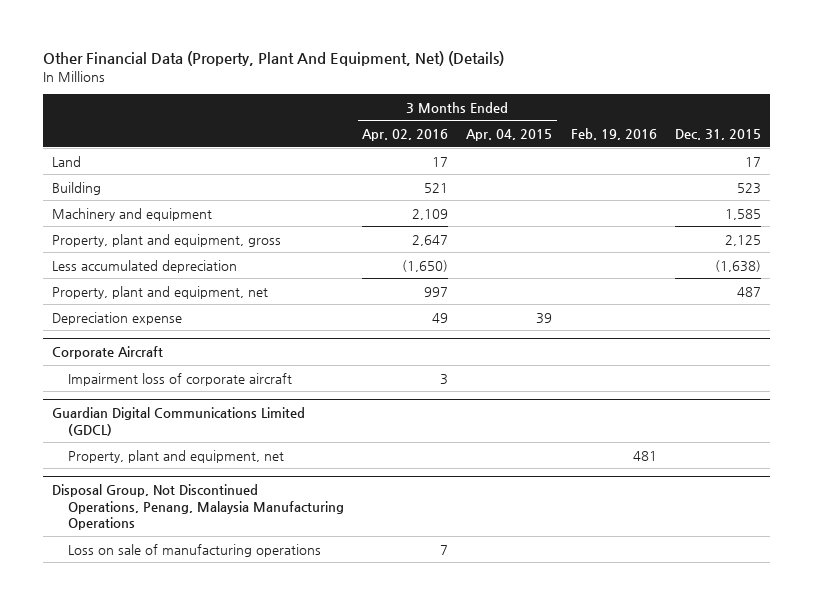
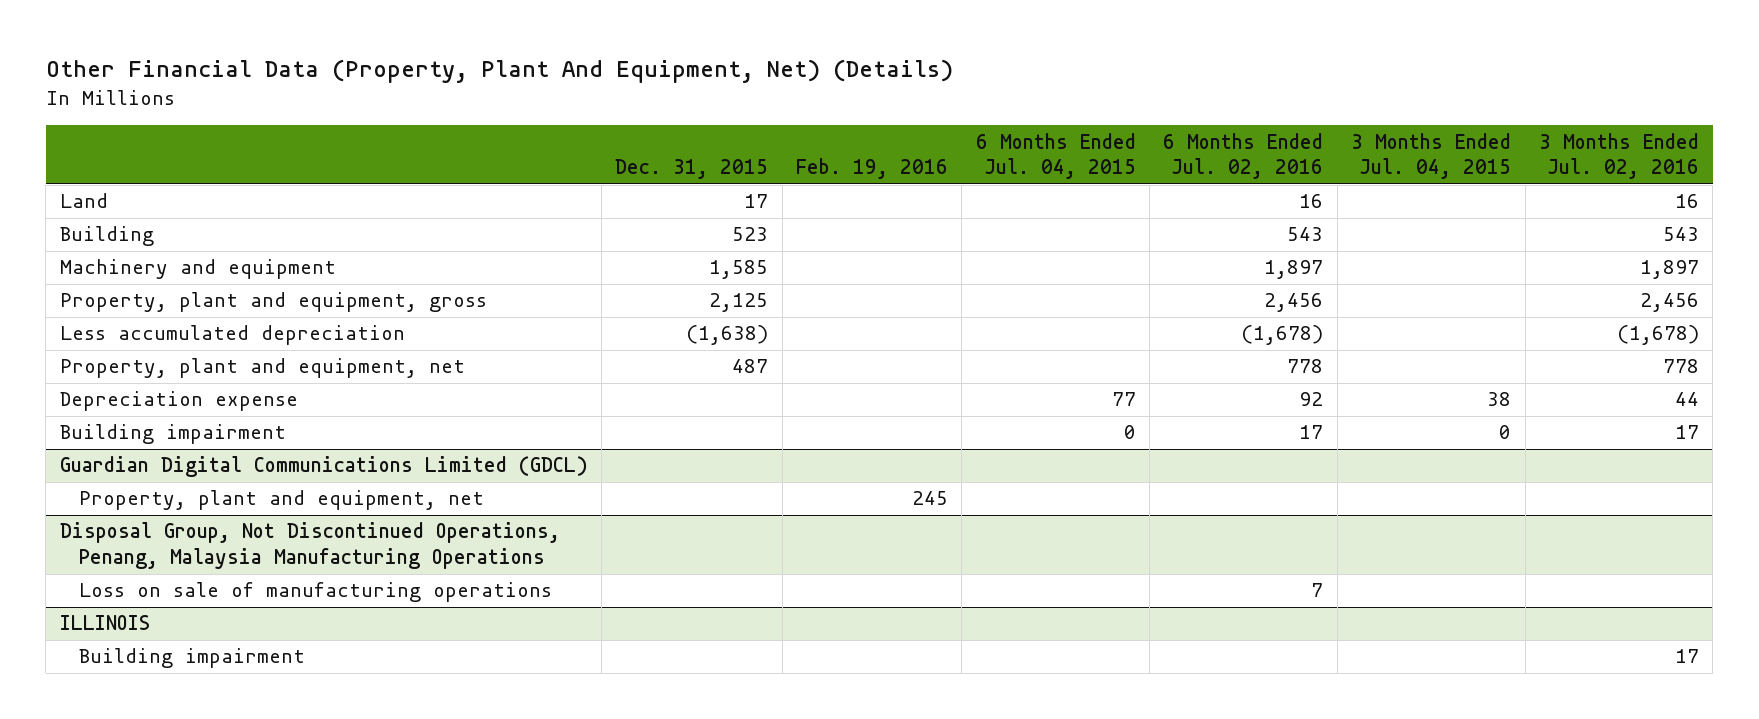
- | 3 Months Ended Apr. 02, 2016 | 3 Months Ended Apr. 04, 2015 | Feb. 19, 2016 | Dec. 31, 2015
+ | Dec. 31, 2015 | Feb. 19, 2016 | 6 Months Ended Jul. 04, 2015 | 6 Months Ended Jul. 02, 2016 | 3 Months Ended Jul. 04, 2015 | 3 Months Ended Jul. 02, 2016
- Corporate Aircraft
- Impairment loss of corporate aircraft | 3 | | |
+ Building impairment | | | 0 | 17 | 0 | 17
@ Guardian Digital Communications Limited (GDCL)
- Property, plant and equipment, net | | | 481 |
+ Property, plant and equipment, net | | 245 | | | |
+ ILLINOIS
+ Building impairment | | | | | | 17

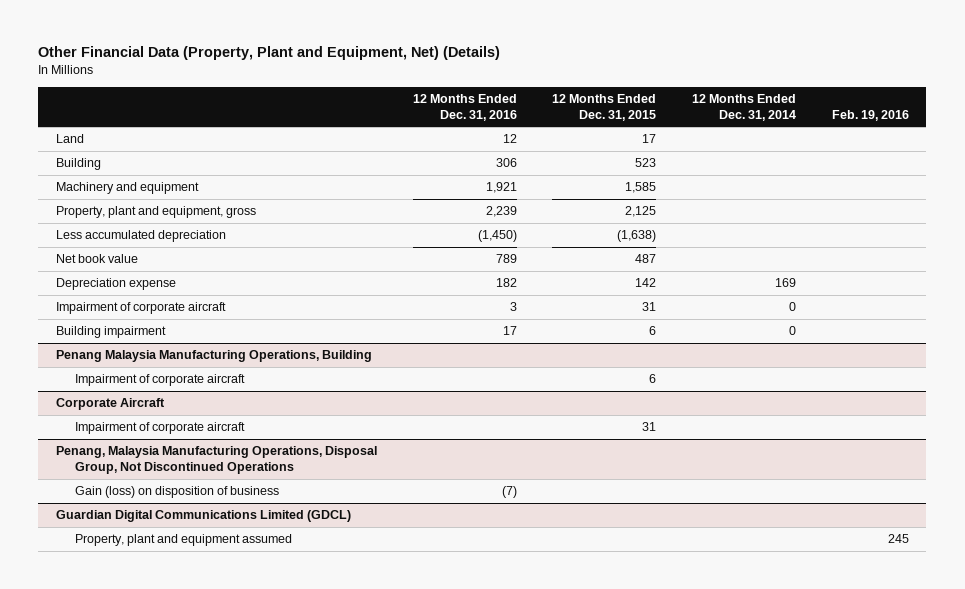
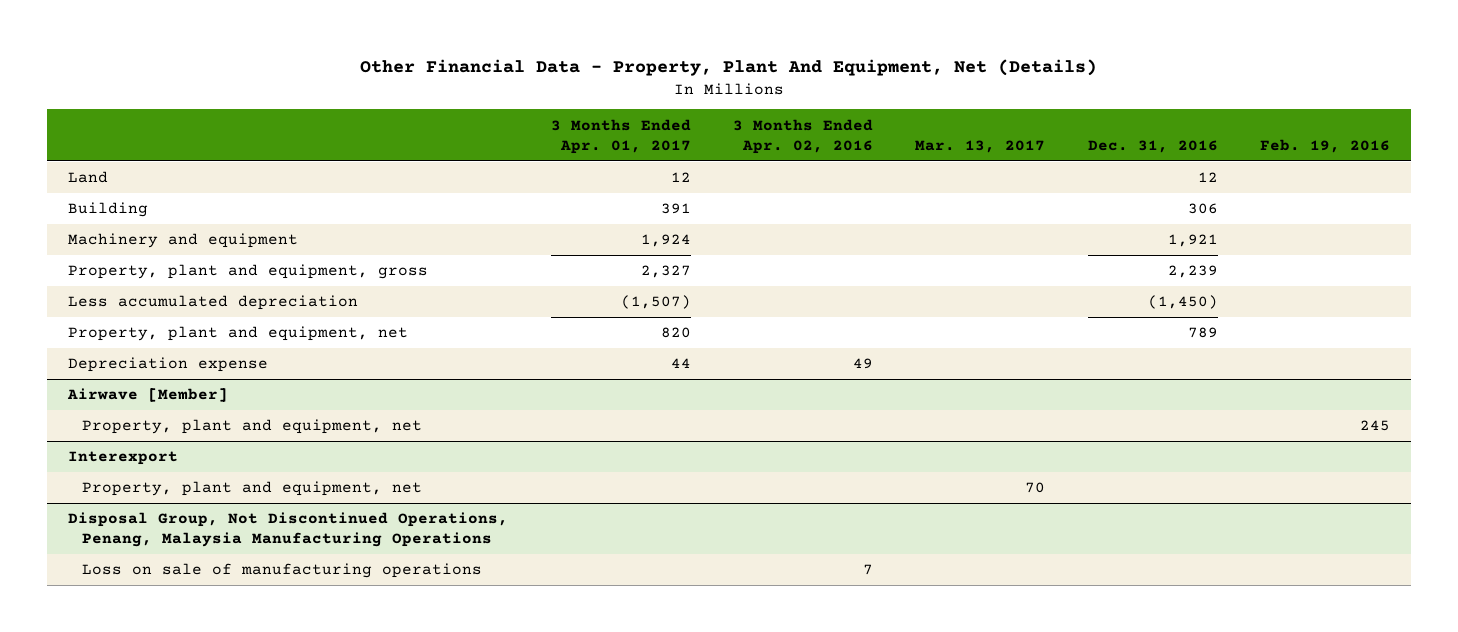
- Other Financial Data (Property, Plant and Equipment, Net) (Details)
+ Other Financial Data - Property, Plant And Equipment, Net (Details)
- | 12 Months Ended Dec. 31, 2016 | 12 Months Ended Dec. 31, 2015 | 12 Months Ended Dec. 31, 2014 | Feb. 19, 2016
+ | 3 Months Ended Apr. 01, 2017 | 3 Months Ended Apr. 02, 2016 | Mar. 13, 2017 | Dec. 31, 2016 | Feb. 19, 2016
- Net book value | 789 | 487 | |
+ Property, plant and equipment, net | 820 | | | 789 |
- Impairment of corporate aircraft | 3 | 31 | 0 |
- Building impairment | 17 | 6 | 0 |
- Penang Malaysia Manufacturing Operations, Building
- Impairment of corporate aircraft | | 6 | |
- Corporate Aircraft
- Impairment of corporate aircraft | | 31 | |
- Penang, Malaysia Manufacturing Operations, Disposal Group, Not Discontinued Operations
- Gain (loss) on disposition of business | (7) | | |
- Guardian Digital Communications Limited (GDCL)
- Property, plant and equipment assumed | | | | 245
+ Airwave [Member]
+ Property, plant and equipment, net | | | | | 245
+ Interexport
+ Property, plant and equipment, net | | | 70 | |
+ Disposal Group, Not Discontinued Operations, Penang, Malaysia Manufacturing Operations
+ Loss on sale of manufacturing operations | | 7 | | |

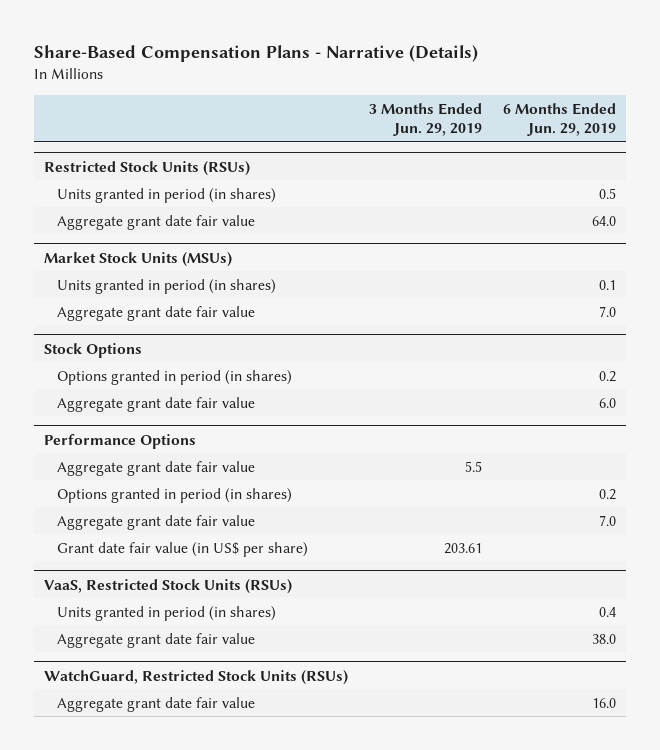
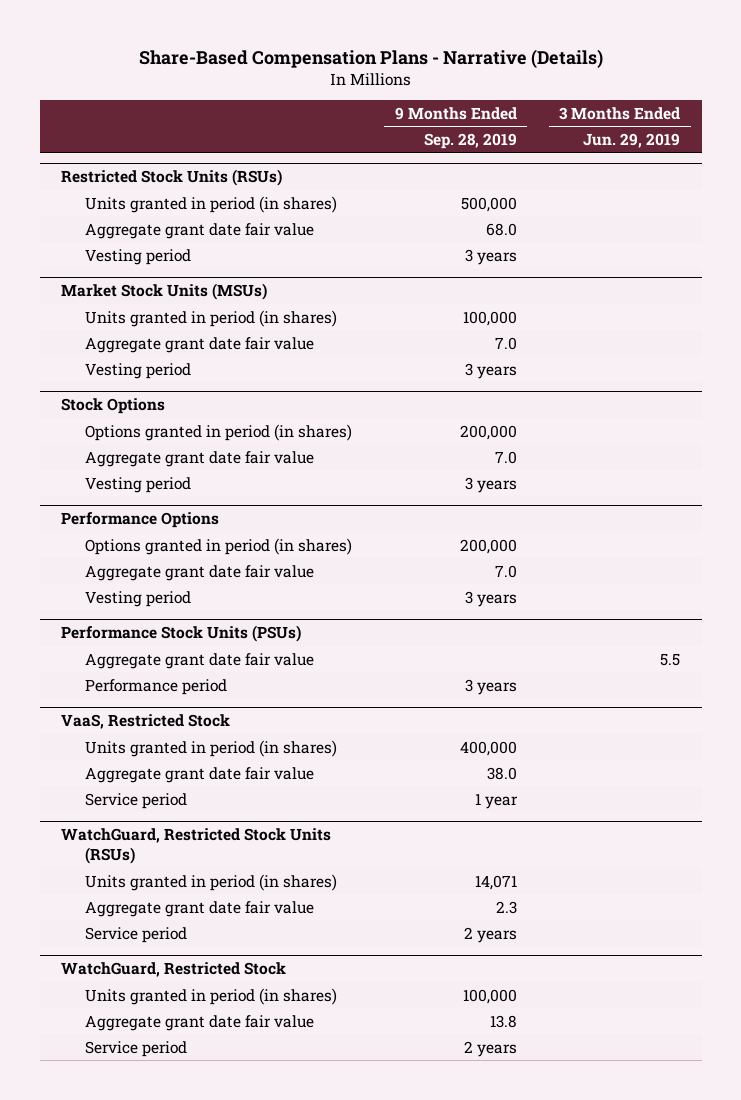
- | 3 Months Ended Jun. 29, 2019 | 6 Months Ended Jun. 29, 2019
+ | 9 Months Ended Sep. 28, 2019 | 3 Months Ended Jun. 29, 2019
@ Restricted Stock Units (RSUs)
+ Vesting period | 3 years |
@ Market Stock Units (MSUs)
+ Vesting period | 3 years |
@ Stock Options
+ Vesting period | 3 years |
@ Performance Options
- Aggregate grant date fair value | 5.5 |
- Grant date fair value (in US$ per share) | 203.61 |
- VaaS, Restricted Stock Units (RSUs)
@ Performance Options
+ Vesting period | 3 years |
+ Performance Stock Units (PSUs)
+ Aggregate grant date fair value | | 5.5
+ Performance period | 3 years |
+ VaaS, Restricted Stock
+ Service period | 1 year |
@ WatchGuard, Restricted Stock Units (RSUs)
+ Units granted in period (in shares) | 14,071 |
+ Service period | 2 years |
+ WatchGuard, Restricted Stock
+ Units granted in period (in shares) | 100,000 |
+ Aggregate grant date fair value | 13.8 |
+ Service period | 2 years |

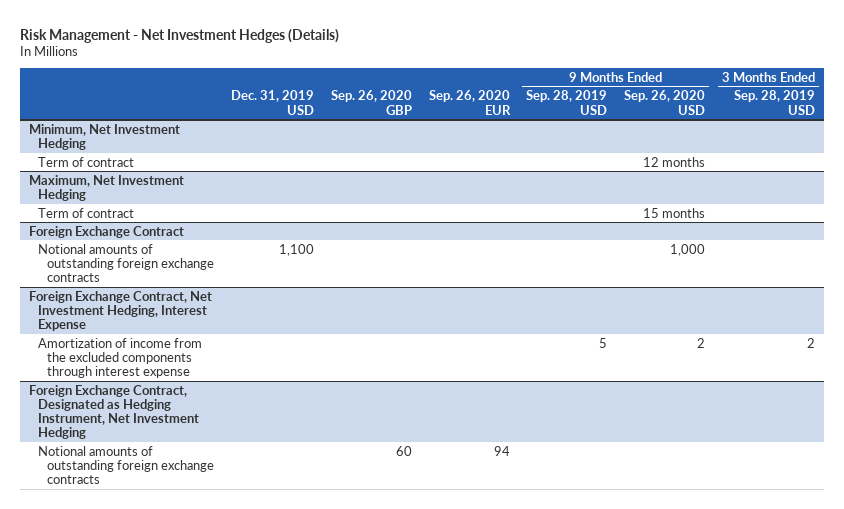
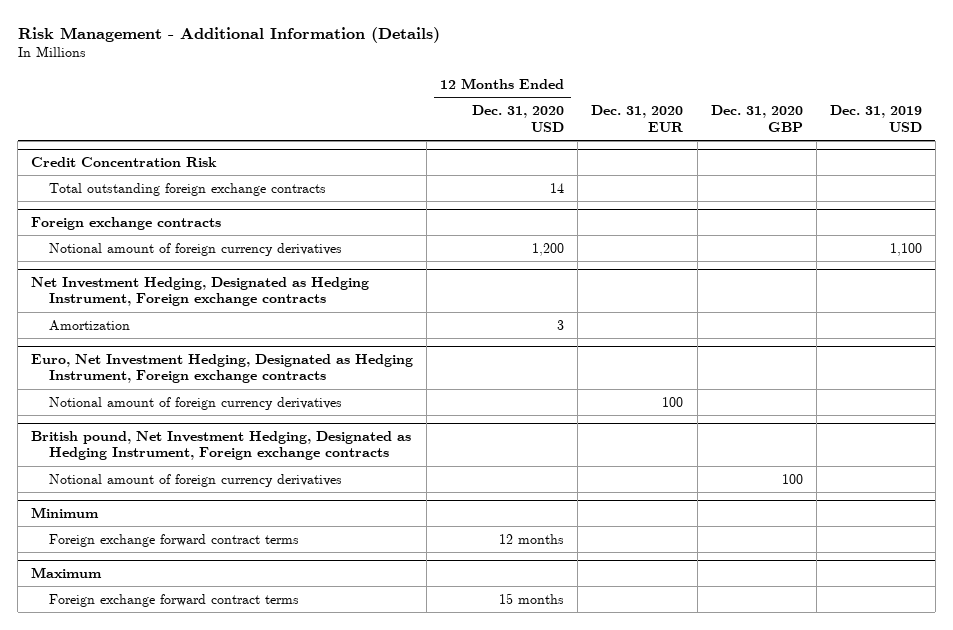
- Risk Management - Net Investment Hedges (Details)
+ Risk Management - Additional Information (Details)
- | Dec. 31, 2019 USD | Sep. 26, 2020 GBP | Sep. 26, 2020 EUR | 9 Months Ended Sep. 28, 2019 USD | 9 Months Ended Sep. 26, 2020 USD | 3 Months Ended Sep. 28, 2019 USD
+ | 12 Months Ended Dec. 31, 2020 USD | Dec. 31, 2020 EUR | Dec. 31, 2020 GBP | Dec. 31, 2019 USD
- Minimum, Net Investment Hedging
- Term of contract | | | | | 12 months |
- Maximum, Net Investment Hedging
- Term of contract | | | | | 15 months |
- Foreign Exchange Contract
- Notional amounts of outstanding foreign exchange contracts | 1,100 | | | | 1,000 |
- Foreign Exchange Contract, Net Investment Hedging, Interest Expense
- Amortization of income from the excluded components through interest expense | | | | 5 | 2 | 2
- Foreign Exchange Contract, Designated as Hedging Instrument, Net Investment Hedging
- Notional amounts of outstanding foreign exchange contracts | | 60 | 94 | | |
+ Credit Concentration Risk
+ Total outstanding foreign exchange contracts | 14 | | |
+ Foreign exchange contracts
+ Notional amount of foreign currency derivatives | 1,200 | | | 1,100
+ Net Investment Hedging, Designated as Hedging Instrument, Foreign exchange contracts
+ Amortization | 3 | | |
+ Euro, Net Investment Hedging, Designated as Hedging Instrument, Foreign exchange contracts
+ Notional amount of foreign currency derivatives | | 100 | |
+ British pound, Net Investment Hedging, Designated as Hedging Instrument, Foreign exchange contracts
+ Notional amount of foreign currency derivatives | | | 100 |
+ Minimum
+ Foreign exchange forward contract terms | 12 months | | |
+ Maximum
+ Foreign exchange forward contract terms | 15 months | | |

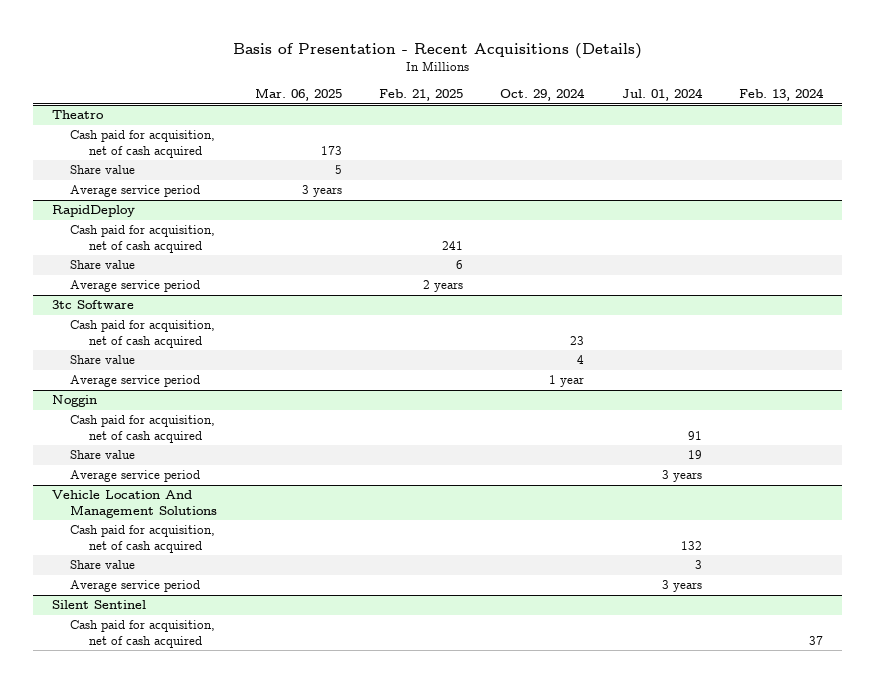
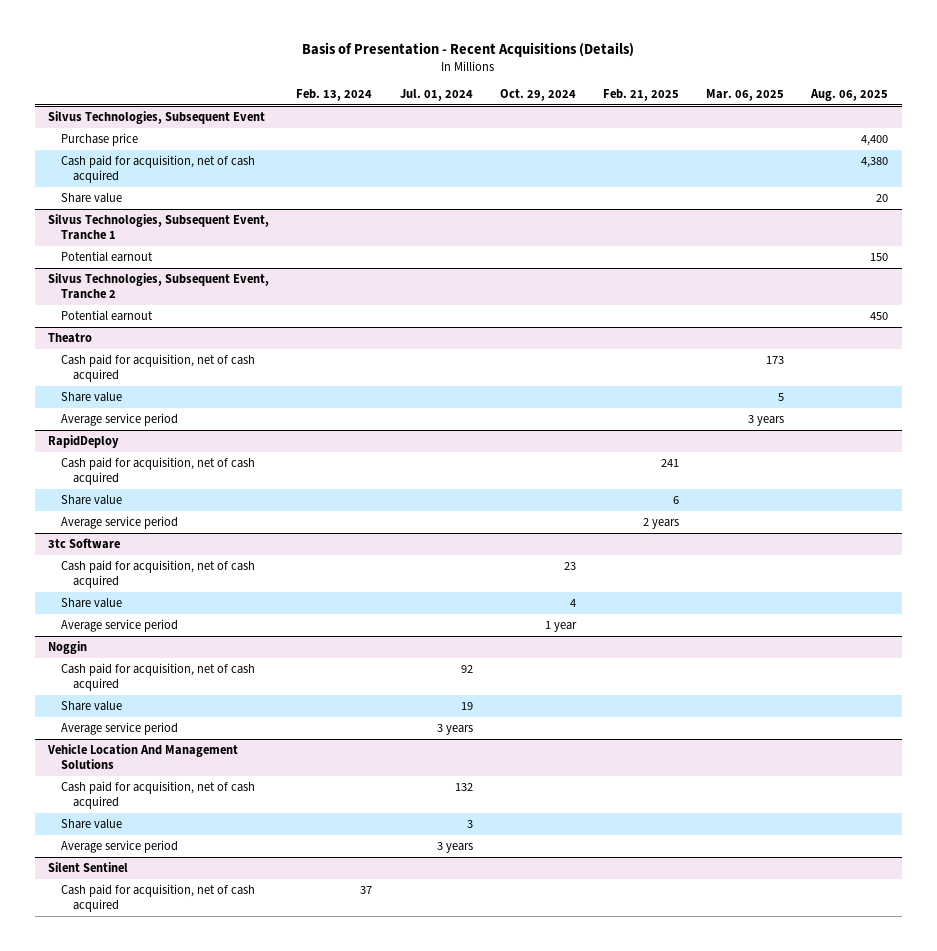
- | Mar. 06, 2025 | Feb. 21, 2025 | Oct. 29, 2024 | Jul. 01, 2024 | Feb. 13, 2024
+ | Feb. 13, 2024 | Jul. 01, 2024 | Oct. 29, 2024 | Feb. 21, 2025 | Mar. 06, 2025 | Aug. 06, 2025
+ Silvus Technologies, Subsequent Event
+ Purchase price | | | | | | 4,400
+ Cash paid for acquisition, net of cash acquired | | | | | | 4,380
+ Share value | | | | | | 20
+ Silvus Technologies, Subsequent Event, Tranche 1
+ Potential earnout | | | | | | 150
+ Silvus Technologies, Subsequent Event, Tranche 2
+ Potential earnout | | | | | | 450
@ Noggin
- Cash paid for acquisition, net of cash acquired | | | | 91 |
+ Cash paid for acquisition, net of cash acquired | | 92 | | | |

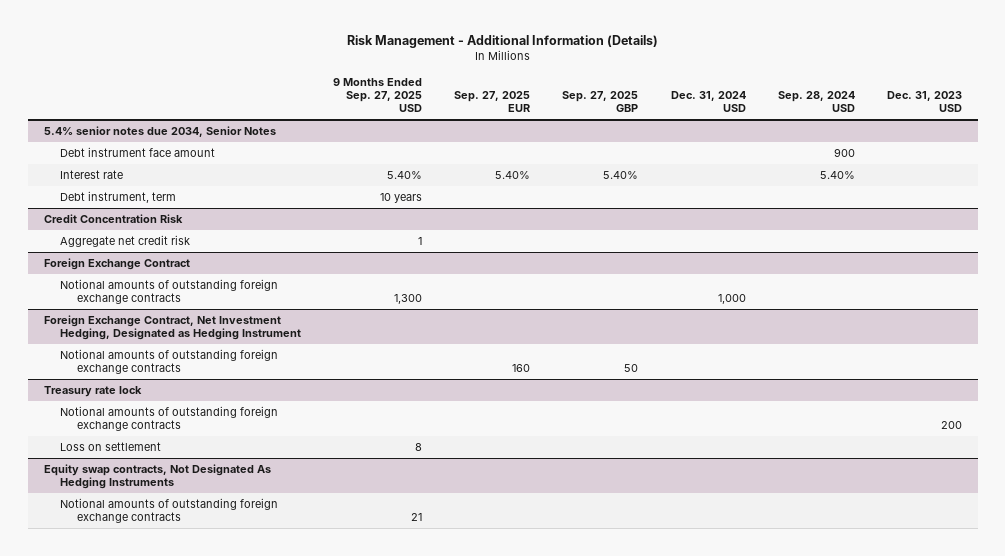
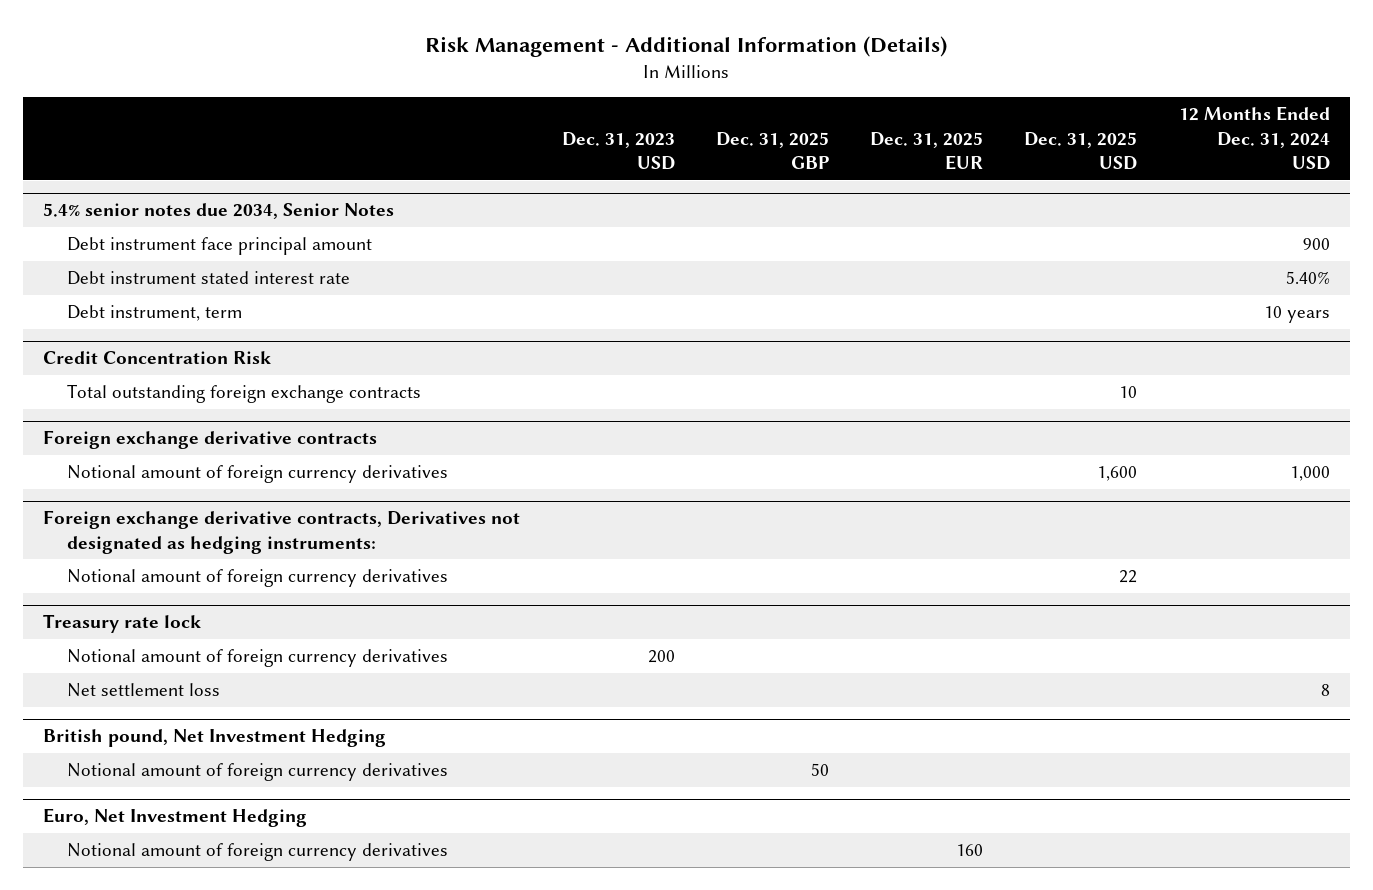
- | 9 Months Ended Sep. 27, 2025 USD | Sep. 27, 2025 EUR | Sep. 27, 2025 GBP | Dec. 31, 2024 USD | Sep. 28, 2024 USD | Dec. 31, 2023 USD
+ | Dec. 31, 2023 USD | Dec. 31, 2025 GBP | Dec. 31, 2025 EUR | Dec. 31, 2025 USD | 12 Months Ended Dec. 31, 2024 USD
@ 5.4% senior notes due 2034, Senior Notes
- Debt instrument face amount | | | | | 900 |
- Interest rate | 5.40% | 5.40% | 5.40% | | 5.40% |
+ Debt instrument face principal amount | | | | | 900
+ Debt instrument stated interest rate | | | | | 5.40%
@ Credit Concentration Risk
- Aggregate net credit risk | 1 | | | | |
- Foreign Exchange Contract
- Notional amounts of outstanding foreign exchange contracts | 1,300 | | | 1,000 | |
- Foreign Exchange Contract, Net Investment Hedging, Designated as Hedging Instrument
- Notional amounts of outstanding foreign exchange contracts | | 160 | 50 | | |
@ Credit Concentration Risk
+ Total outstanding foreign exchange contracts | | | | 10 |
+ Foreign exchange derivative contracts
+ Notional amount of foreign currency derivatives | | | | 1,600 | 1,000
+ Foreign exchange derivative contracts, Derivatives not designated as hedging instruments:
+ Notional amount of foreign currency derivatives | | | | 22 |
@ Treasury rate lock
- Notional amounts of outstanding foreign exchange contracts | | | | | | 200
- Loss on settlement | 8 | | | | |
- Equity swap contracts, Not Designated As Hedging Instruments
- Notional amounts of outstanding foreign exchange contracts | 21 | | | | |
@ Treasury rate lock
+ Notional amount of foreign currency derivatives | 200 | | | |
+ Net settlement loss | | | | | 8
+ British pound, Net Investment Hedging
+ Notional amount of foreign currency derivatives | | 50 | | |
+ Euro, Net Investment Hedging
+ Notional amount of foreign currency derivatives | | | 160 | |

